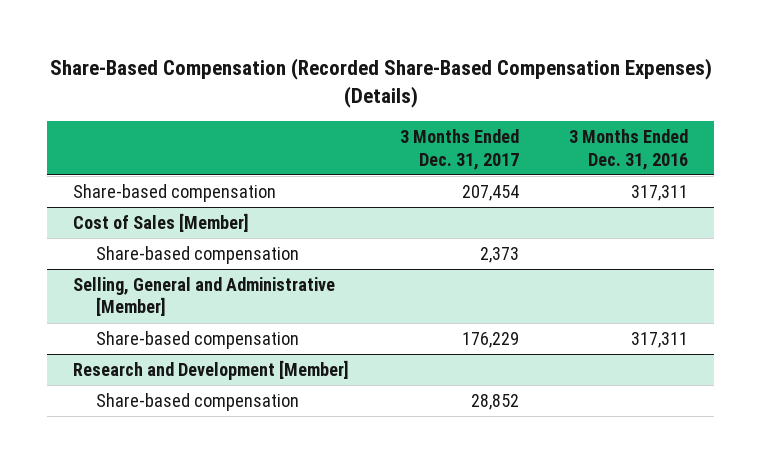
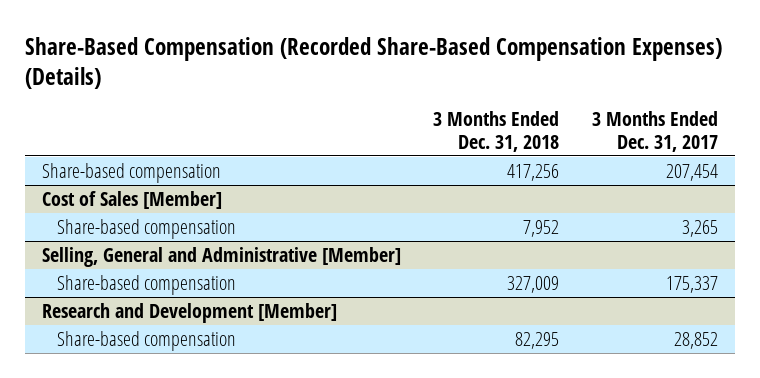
- | 3 Months Ended Dec. 31, 2017 | 3 Months Ended Dec. 31, 2016
+ | 3 Months Ended Dec. 31, 2018 | 3 Months Ended Dec. 31, 2017
@ Cost of Sales [Member]
- Share-based compensation | 2,373 |
+ Share-based compensation | 7,952 | 3,265
@ Selling, General and Administrative [Member]
- Share-based compensation | 176,229 | 317,311
+ Share-based compensation | 327,009 | 175,337

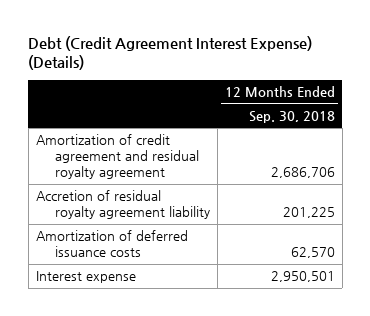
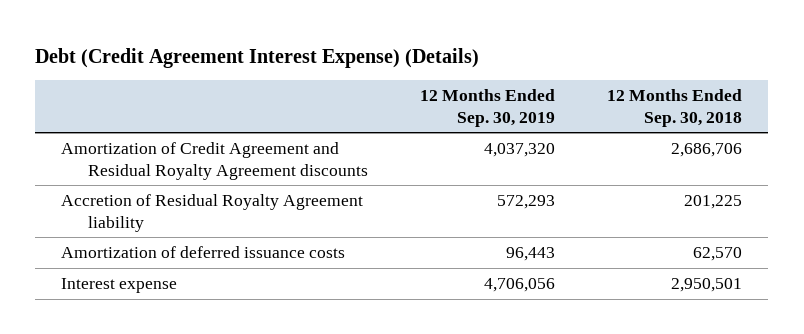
- | 12 Months Ended Sep. 30, 2018
+ | 12 Months Ended Sep. 30, 2019 | 12 Months Ended Sep. 30, 2018
- Amortization of credit agreement and residual royalty agreement | 2,686,706
- Accretion of residual royalty agreement liability | 201,225
+ Amortization of Credit Agreement and Residual Royalty Agreement discounts | 4,037,320 | 2,686,706
+ Accretion of Residual Royalty Agreement liability | 572,293 | 201,225

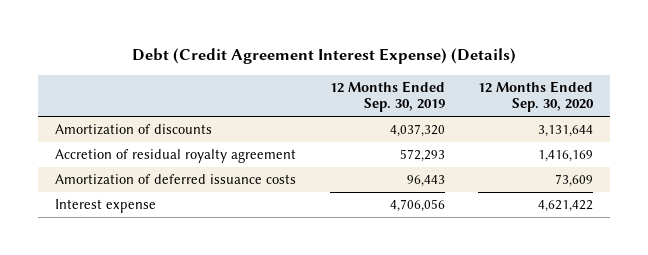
- | 12 Months Ended Sep. 30, 2019 | 12 Months Ended Sep. 30, 2018
+ | 12 Months Ended Sep. 30, 2019 | 12 Months Ended Sep. 30, 2020
- Amortization of Credit Agreement and Residual Royalty Agreement discounts | 4,037,320 | 2,686,706
- Accretion of Residual Royalty Agreement liability | 572,293 | 201,225
+ Amortization of discounts | 4,037,320 | 3,131,644
+ Accretion of residual royalty agreement | 572,293 | 1,416,169

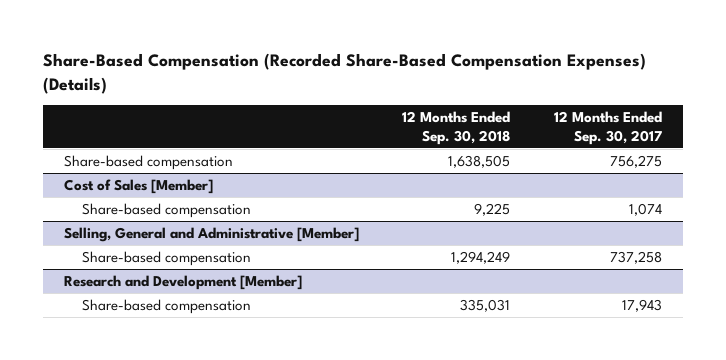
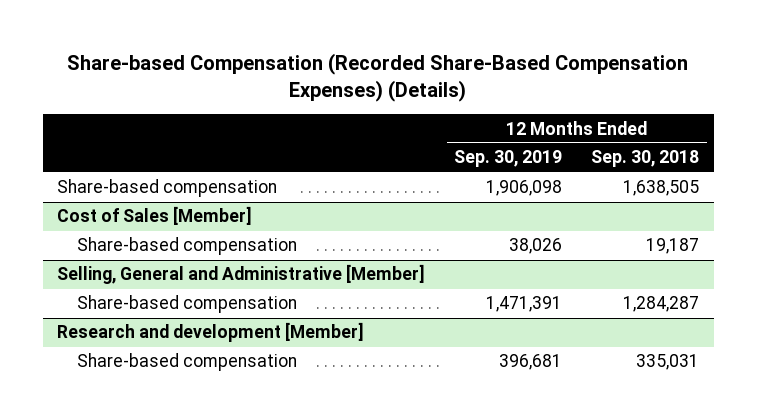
- Share-Based Compensation (Recorded Share-Based Compensation Expenses) (Details)
+ Share-based Compensation (Recorded Share-Based Compensation Expenses) (Details)
- | 12 Months Ended Sep. 30, 2018 | 12 Months Ended Sep. 30, 2017
+ | 12 Months Ended Sep. 30, 2019 | 12 Months Ended Sep. 30, 2018
@ Cost of Sales [Member]
- Share-based compensation | 9,225 | 1,074
+ Share-based compensation | 38,026 | 19,187
@ Selling, General and Administrative [Member]
- Share-based compensation | 1,294,249 | 737,258
- Research and Development [Member]
@ Selling, General and Administrative [Member]
+ Share-based compensation | 1,471,391 | 1,284,287
+ Research and development [Member]

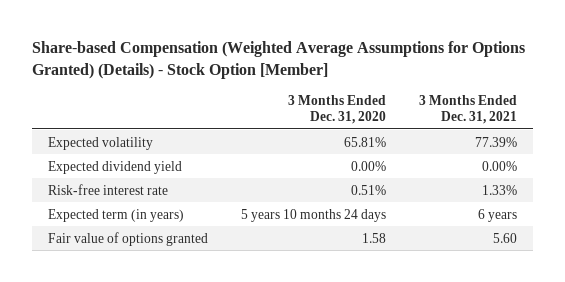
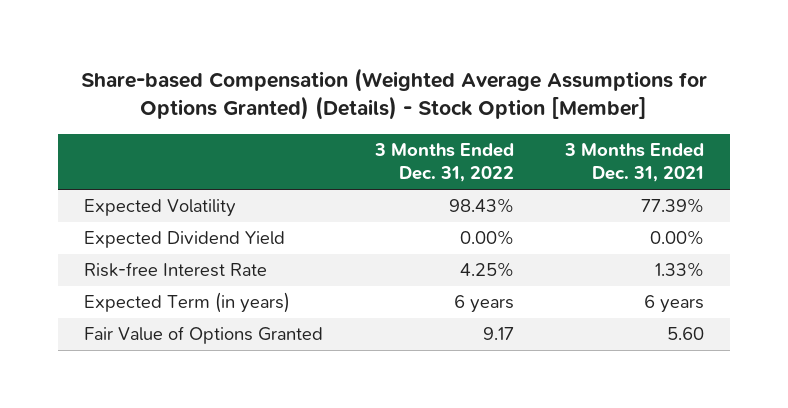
- | 3 Months Ended Dec. 31, 2020 | 3 Months Ended Dec. 31, 2021
+ | 3 Months Ended Dec. 31, 2022 | 3 Months Ended Dec. 31, 2021
- Expected volatility | 65.81% | 77.39%
- Expected dividend yield | 0.00% | 0.00%
- Risk-free interest rate | 0.51% | 1.33%
- Expected term (in years) | 5 years 10 months 24 days | 6 years
- Fair value of options granted | 1.58 | 5.60
+ Expected Volatility | 98.43% | 77.39%
+ Expected Dividend Yield | 0.00% | 0.00%
+ Risk-free Interest Rate | 4.25% | 1.33%
+ Expected Term (in years) | 6 years | 6 years
+ Fair Value of Options Granted | 9.17 | 5.60

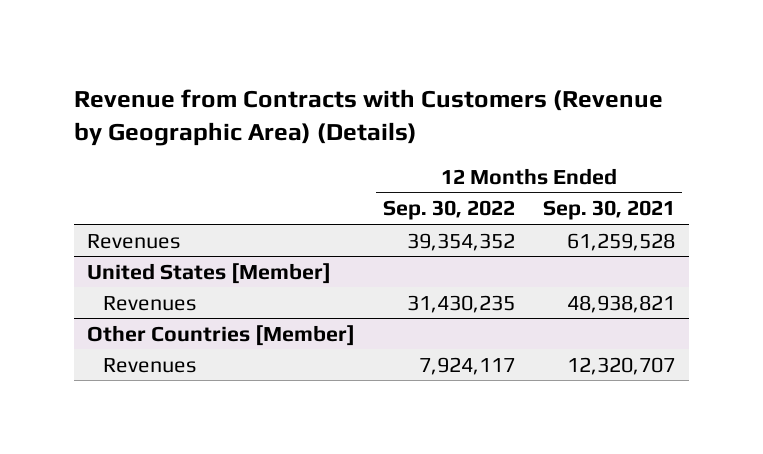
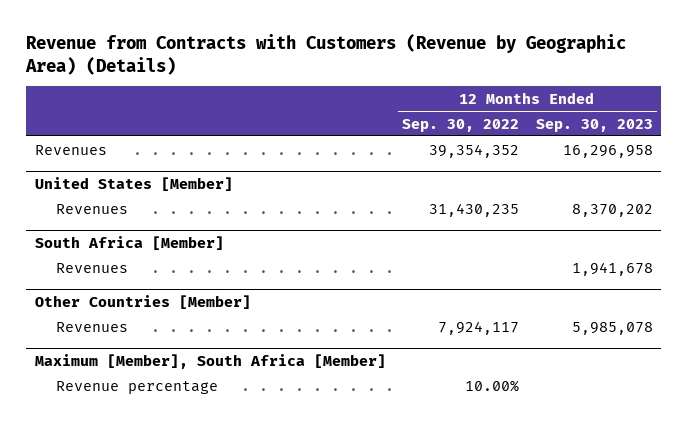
- | 12 Months Ended Sep. 30, 2022 | 12 Months Ended Sep. 30, 2021
+ | 12 Months Ended Sep. 30, 2022 | 12 Months Ended Sep. 30, 2023
+ South Africa [Member]
+ Revenues | | 1,941,678
+ Maximum [Member], South Africa [Member]
+ Revenue percentage | 10.00% |

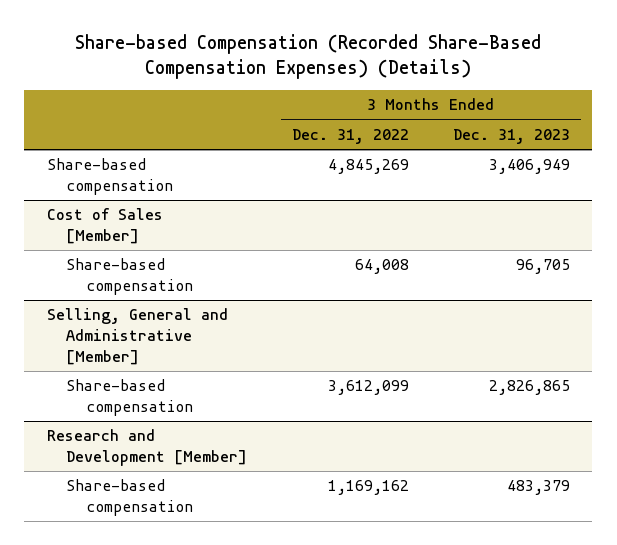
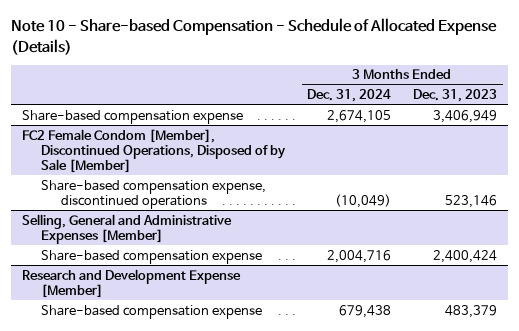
- Share-based Compensation (Recorded Share-Based Compensation Expenses) (Details)
+ Note 10 - Share-based Compensation - Schedule of Allocated Expense (Details)
- | 3 Months Ended Dec. 31, 2022 | 3 Months Ended Dec. 31, 2023
+ | 3 Months Ended Dec. 31, 2024 | 3 Months Ended Dec. 31, 2023
- Share-based compensation | 4,845,269 | 3,406,949
- Cost of Sales [Member]
- Share-based compensation | 64,008 | 96,705
- Selling, General and Administrative [Member]
- Share-based compensation | 3,612,099 | 2,826,865
- Research and Development [Member]
- Share-based compensation | 1,169,162 | 483,379
+ Share-based compensation expense | 2,674,105 | 3,406,949
+ FC2 Female Condom [Member], Discontinued Operations, Disposed of by Sale [Member]
+ Share-based compensation expense, discontinued operations | (10,049) | 523,146
+ Selling, General and Administrative Expenses [Member]
+ Share-based compensation expense | 2,004,716 | 2,400,424
+ Research and Development Expense [Member]
+ Share-based compensation expense | 679,438 | 483,379

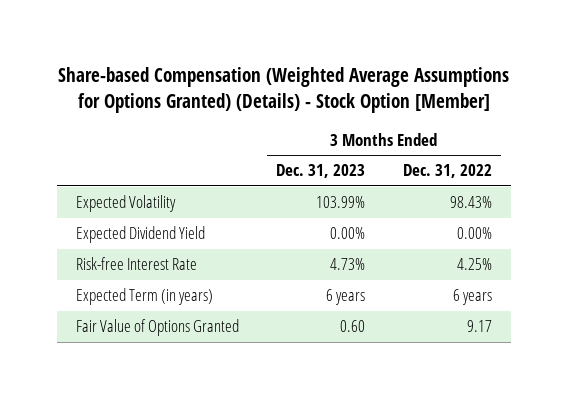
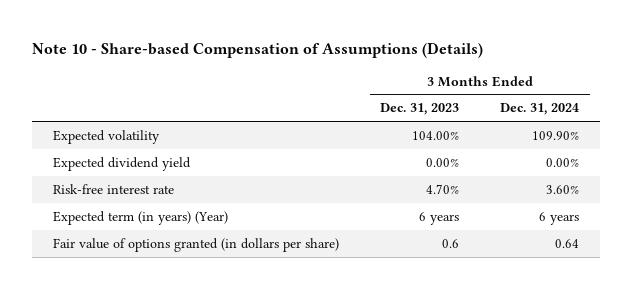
- Share-based Compensation (Weighted Average Assumptions for Options Granted) (Details) - Stock Option [Member]
+ Note 10 - Share-based Compensation of Assumptions (Details)
- | 3 Months Ended Dec. 31, 2023 | 3 Months Ended Dec. 31, 2022
+ | 3 Months Ended Dec. 31, 2023 | 3 Months Ended Dec. 31, 2024
- Expected Volatility | 103.99% | 98.43%
- Expected Dividend Yield | 0.00% | 0.00%
- Risk-free Interest Rate | 4.73% | 4.25%
- Expected Term (in years) | 6 years | 6 years
- Fair Value of Options Granted | 0.60 | 9.17
+ Expected volatility | 104.00% | 109.90%
+ Expected dividend yield | 0.00% | 0.00%
+ Risk-free interest rate | 4.70% | 3.60%
+ Expected term (in years) (Year) | 6 years | 6 years
+ Fair value of options granted (in dollars per share) | 0.6 | 0.64

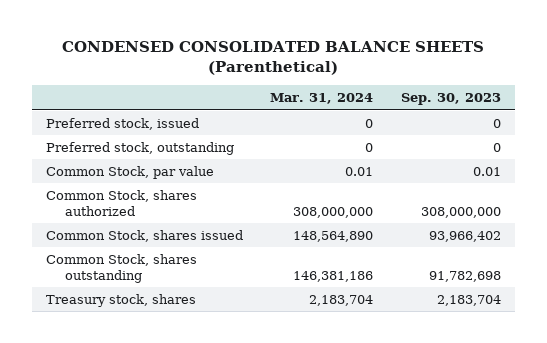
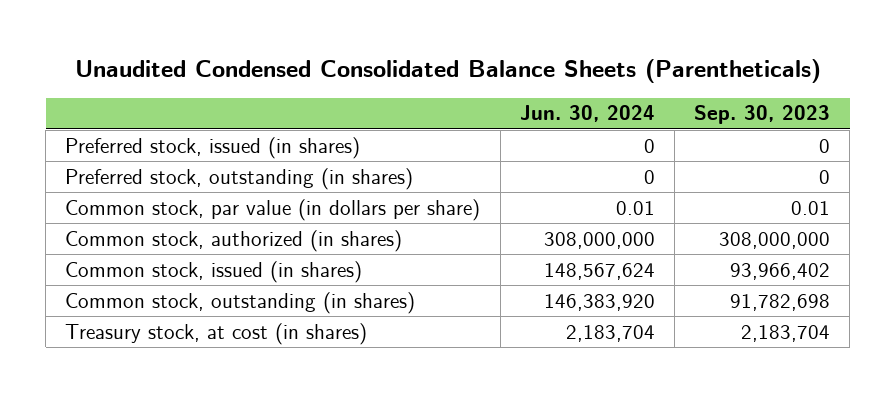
- CONDENSED CONSOLIDATED BALANCE SHEETS (Parenthetical)
+ Unaudited Condensed Consolidated Balance Sheets (Parentheticals)
- | Mar. 31, 2024 | Sep. 30, 2023
+ | Jun. 30, 2024 | Sep. 30, 2023
- Preferred stock, issued | 0 | 0
- Preferred stock, outstanding | 0 | 0
- Common Stock, par value | 0.01 | 0.01
- Common Stock, shares authorized | 308,000,000 | 308,000,000
- Common Stock, shares issued | 148,564,890 | 93,966,402
- Common Stock, shares outstanding | 146,381,186 | 91,782,698
- Treasury stock, shares | 2,183,704 | 2,183,704
+ Preferred stock, issued (in shares) | 0 | 0
+ Preferred stock, outstanding (in shares) | 0 | 0
+ Common stock, par value (in dollars per share) | 0.01 | 0.01
+ Common stock, authorized (in shares) | 308,000,000 | 308,000,000
+ Common stock, issued (in shares) | 148,567,624 | 93,966,402
+ Common stock, outstanding (in shares) | 146,383,920 | 91,782,698
+ Treasury stock, at cost (in shares) | 2,183,704 | 2,183,704

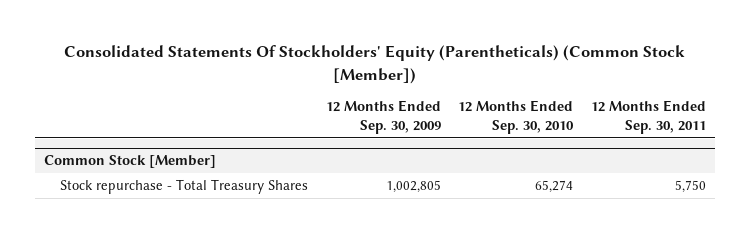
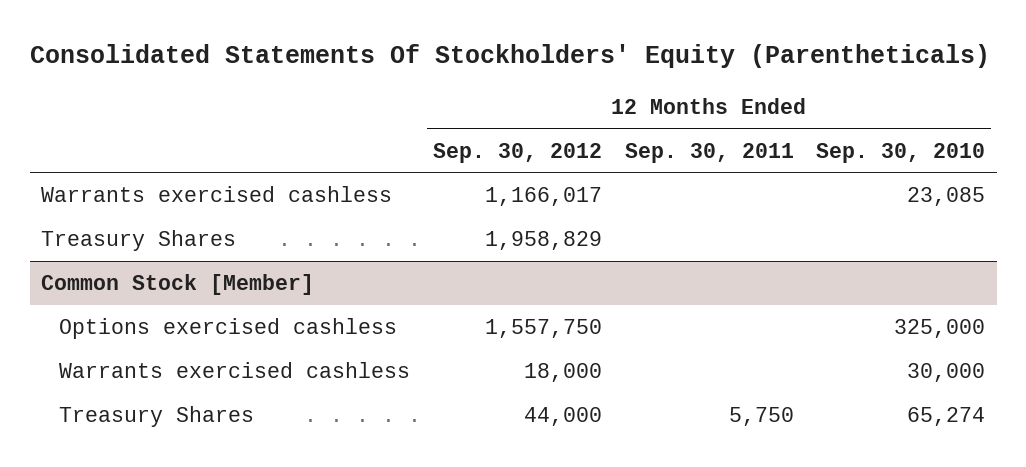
- Consolidated Statements Of Stockholders' Equity (Parentheticals) (Common Stock [Member])
+ Consolidated Statements Of Stockholders' Equity (Parentheticals)
- | 12 Months Ended Sep. 30, 2009 | 12 Months Ended Sep. 30, 2010 | 12 Months Ended Sep. 30, 2011
+ | 12 Months Ended Sep. 30, 2012 | 12 Months Ended Sep. 30, 2011 | 12 Months Ended Sep. 30, 2010
+ Warrants exercised cashless | 1,166,017 | | 23,085
+ Treasury Shares | 1,958,829 | |
@ Common Stock [Member]
- Stock repurchase - Total Treasury Shares | 1,002,805 | 65,274 | 5,750
+ Options exercised cashless | 1,557,750 | | 325,000
+ Warrants exercised cashless | 18,000 | | 30,000
+ Treasury Shares | 44,000 | 5,750 | 65,274

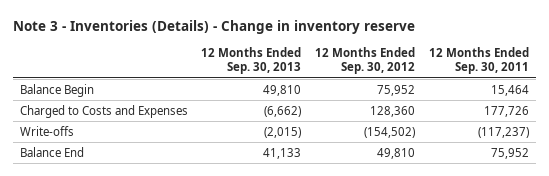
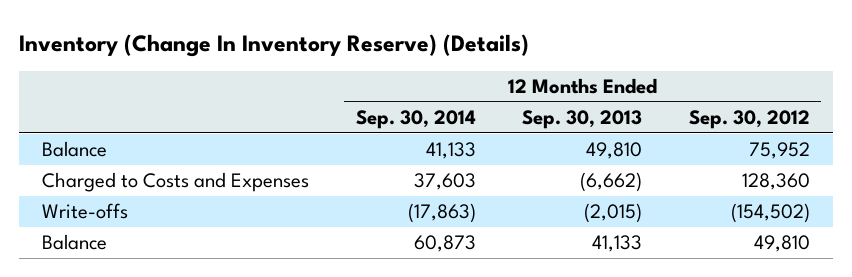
- Note 3 - Inventories (Details) - Change in inventory reserve
+ Inventory (Change In Inventory Reserve) (Details)
- | 12 Months Ended Sep. 30, 2013 | 12 Months Ended Sep. 30, 2012 | 12 Months Ended Sep. 30, 2011
+ | 12 Months Ended Sep. 30, 2014 | 12 Months Ended Sep. 30, 2013 | 12 Months Ended Sep. 30, 2012
- Balance Begin | 49,810 | 75,952 | 15,464
+ Balance | 41,133 | 49,810 | 75,952
- Balance End | 41,133 | 49,810 | 75,952
+ Balance | 60,873 | 41,133 | 49,810

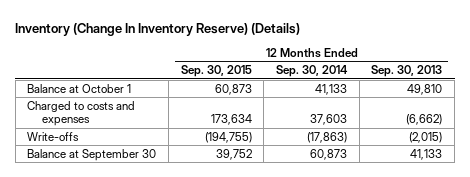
- | 12 Months Ended Sep. 30, 2014 | 12 Months Ended Sep. 30, 2013 | 12 Months Ended Sep. 30, 2012
+ | 12 Months Ended Sep. 30, 2015 | 12 Months Ended Sep. 30, 2014 | 12 Months Ended Sep. 30, 2013
- Balance | 41,133 | 49,810 | 75,952
- Charged to Costs and Expenses | 37,603 | (6,662) | 128,360
+ Balance at October 1 | 60,873 | 41,133 | 49,810
+ Charged to costs and expenses | 173,634 | 37,603 | (6,662)
- Balance | 60,873 | 41,133 | 49,810
+ Balance at September 30 | 39,752 | 60,873 | 41,133

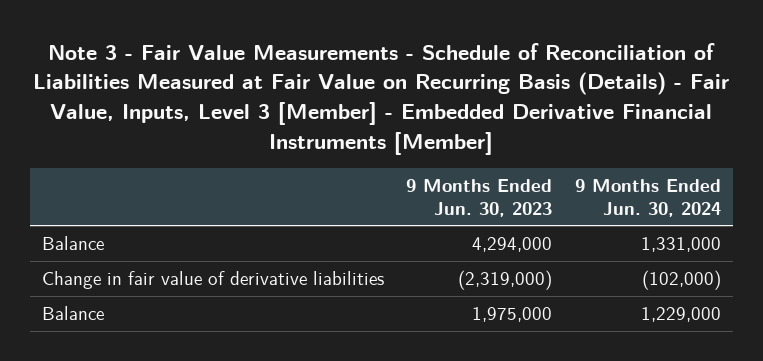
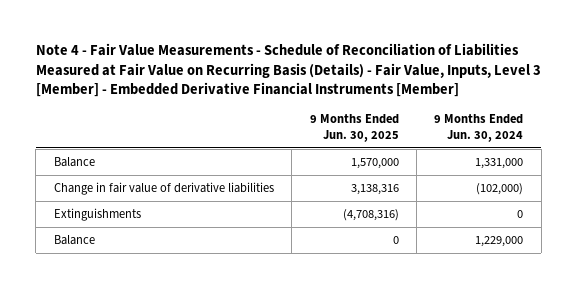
- Note 3 - Fair Value Measurements - Schedule of Reconciliation of Liabilities Measured at Fair Value on Recurring Basis (Details) - Fair Value, Inputs, Level 3 [Member] - Embedded Derivative Financial Instruments [Member]
+ Note 4 - Fair Value Measurements - Schedule of Reconciliation of Liabilities Measured at Fair Value on Recurring Basis (Details) - Fair Value, Inputs, Level 3 [Member] - Embedded Derivative Financial Instruments [Member]
- | 9 Months Ended Jun. 30, 2023 | 9 Months Ended Jun. 30, 2024
+ | 9 Months Ended Jun. 30, 2025 | 9 Months Ended Jun. 30, 2024
+ Extinguishments | (4,708,316) | 0

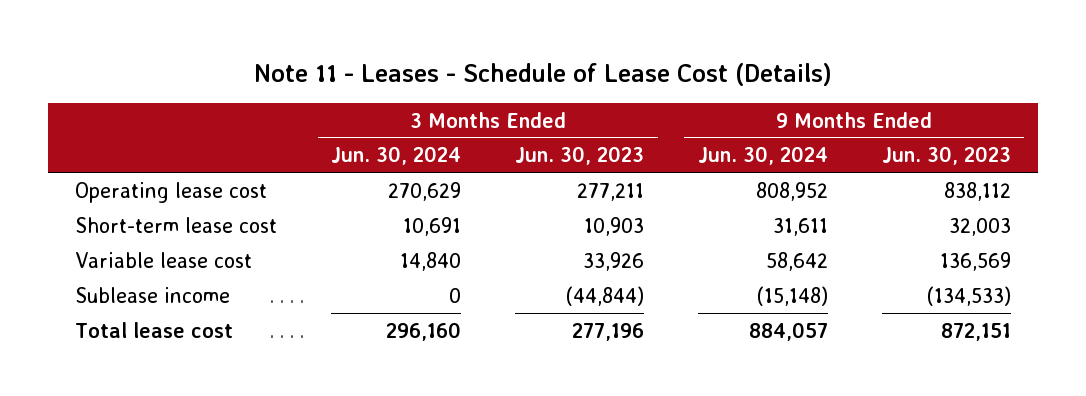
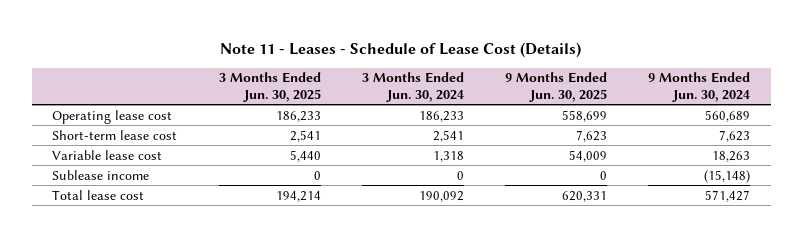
- | 3 Months Ended Jun. 30, 2024 | 3 Months Ended Jun. 30, 2023 | 9 Months Ended Jun. 30, 2024 | 9 Months Ended Jun. 30, 2023
+ | 3 Months Ended Jun. 30, 2025 | 3 Months Ended Jun. 30, 2024 | 9 Months Ended Jun. 30, 2025 | 9 Months Ended Jun. 30, 2024
- Operating lease cost | 270,629 | 277,211 | 808,952 | 838,112
- Short-term lease cost | 10,691 | 10,903 | 31,611 | 32,003
- Variable lease cost | 14,840 | 33,926 | 58,642 | 136,569
+ Operating lease cost | 186,233 | 186,233 | 558,699 | 560,689
+ Short-term lease cost | 2,541 | 2,541 | 7,623 | 7,623
+ Variable lease cost | 5,440 | 1,318 | 54,009 | 18,263
- Total lease cost | 296,160 | 277,196 | 884,057 | 872,151
+ Total lease cost | 194,214 | 190,092 | 620,331 | 571,427

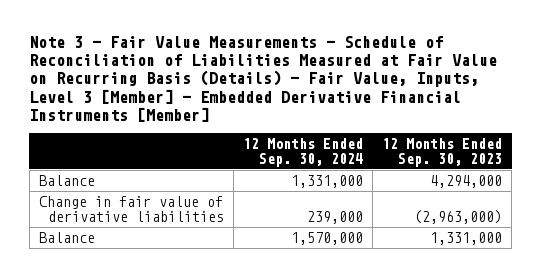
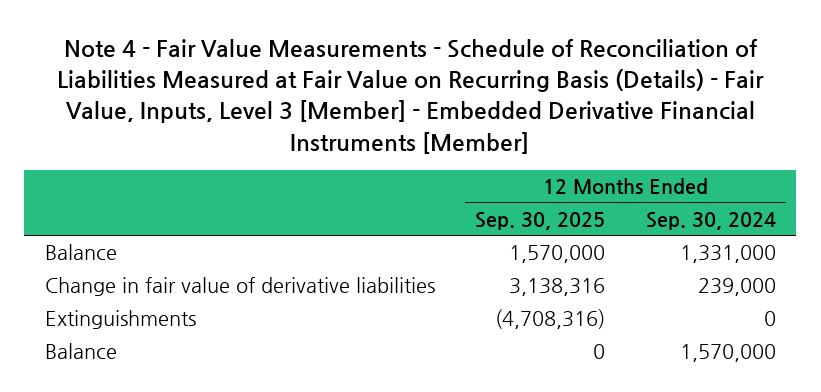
- Note 3 - Fair Value Measurements - Schedule of Reconciliation of Liabilities Measured at Fair Value on Recurring Basis (Details) - Fair Value, Inputs, Level 3 [Member] - Embedded Derivative Financial Instruments [Member]
+ Note 4 - Fair Value Measurements - Schedule of Reconciliation of Liabilities Measured at Fair Value on Recurring Basis (Details) - Fair Value, Inputs, Level 3 [Member] - Embedded Derivative Financial Instruments [Member]
- | 12 Months Ended Sep. 30, 2024 | 12 Months Ended Sep. 30, 2023
+ | 12 Months Ended Sep. 30, 2025 | 12 Months Ended Sep. 30, 2024
+ Extinguishments | (4,708,316) | 0

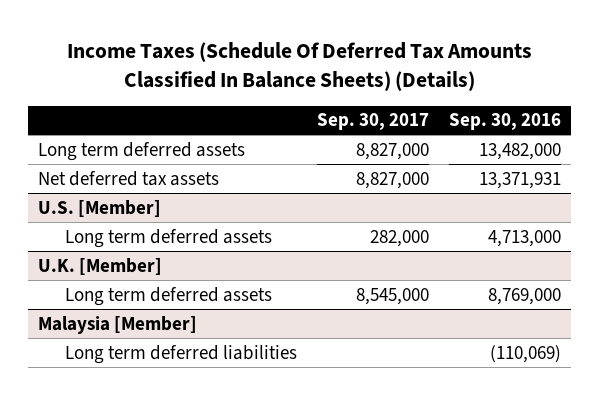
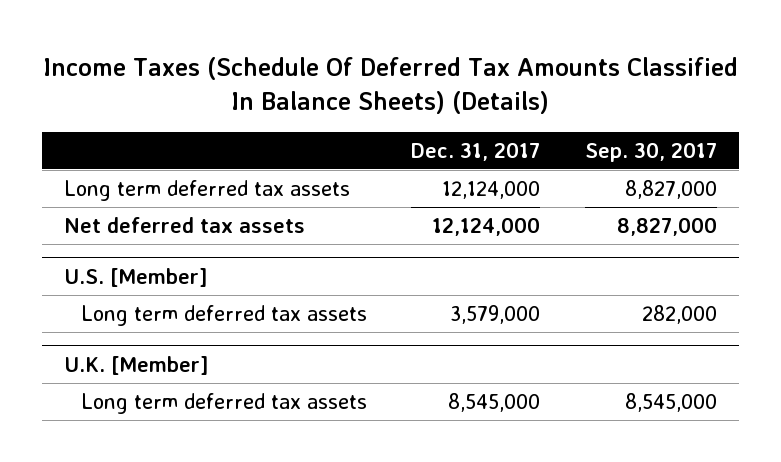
- | Sep. 30, 2017 | Sep. 30, 2016
+ | Dec. 31, 2017 | Sep. 30, 2017
- Long term deferred assets | 8,827,000 | 13,482,000
+ Long term deferred tax assets | 12,124,000 | 8,827,000
@ U.S. [Member]
- Long term deferred assets | 282,000 | 4,713,000
+ Long term deferred tax assets | 3,579,000 | 282,000
@ U.K. [Member]
- Long term deferred assets | 8,545,000 | 8,769,000
- Malaysia [Member]
- Long term deferred liabilities | | (110,069)
@ U.K. [Member]
+ Long term deferred tax assets | 8,545,000 | 8,545,000

